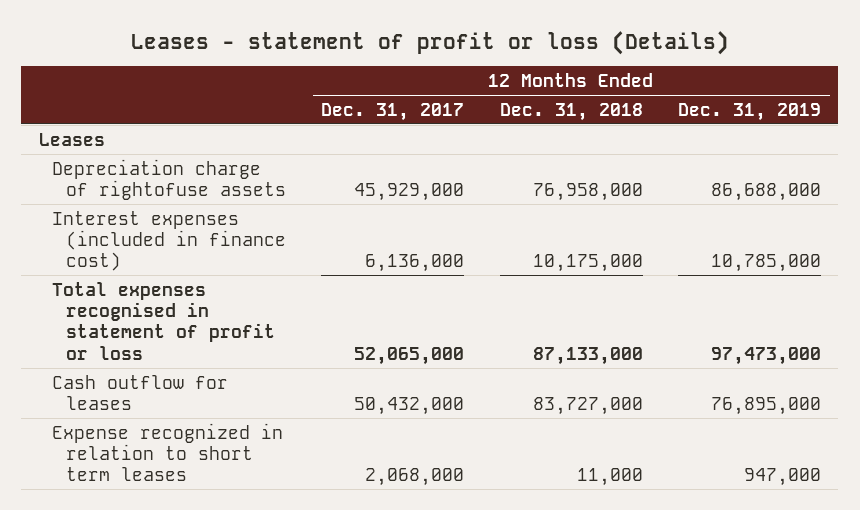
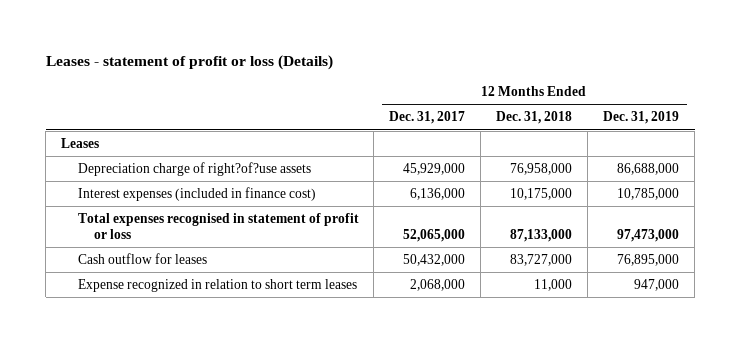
- Depreciation charge of rightofuse assets | 45,929,000 | 76,958,000 | 86,688,000
+ Depreciation charge of right?of?use assets | 45,929,000 | 76,958,000 | 86,688,000

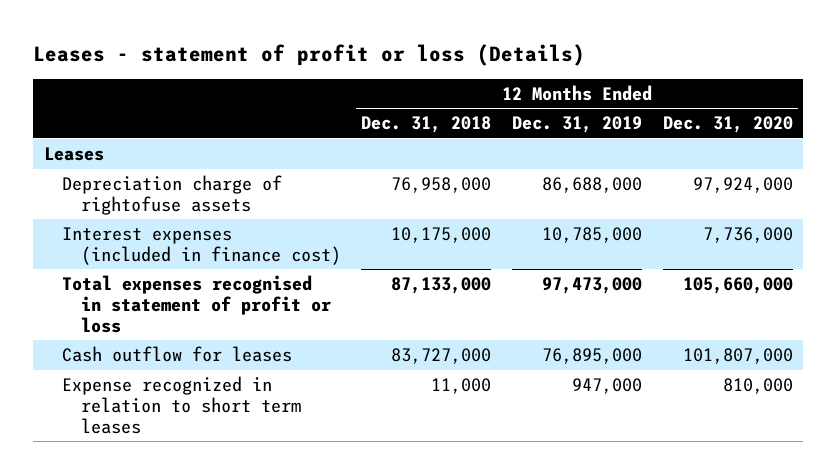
- | 12 Months Ended Dec. 31, 2017 | 12 Months Ended Dec. 31, 2018 | 12 Months Ended Dec. 31, 2019
+ | 12 Months Ended Dec. 31, 2018 | 12 Months Ended Dec. 31, 2019 | 12 Months Ended Dec. 31, 2020
- Depreciation charge of right?of?use assets | 45,929,000 | 76,958,000 | 86,688,000
+ Depreciation charge of rightofuse assets | 76,958,000 | 86,688,000 | 97,924,000

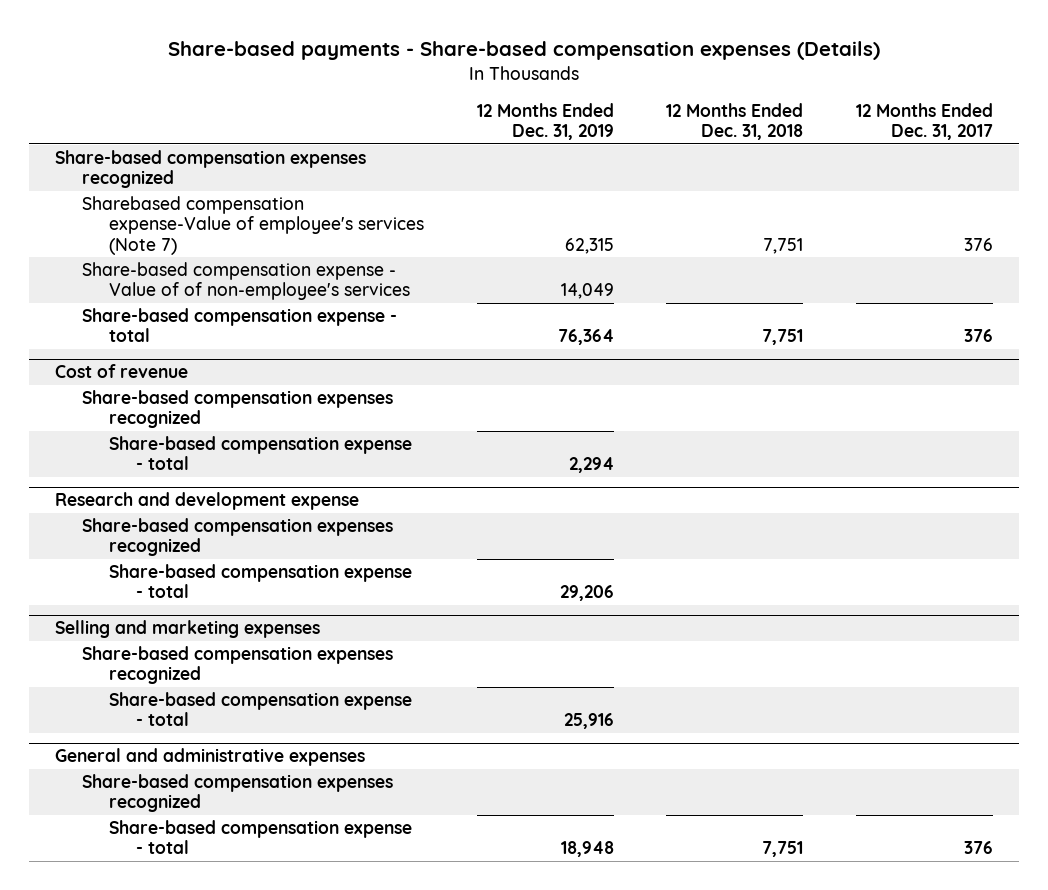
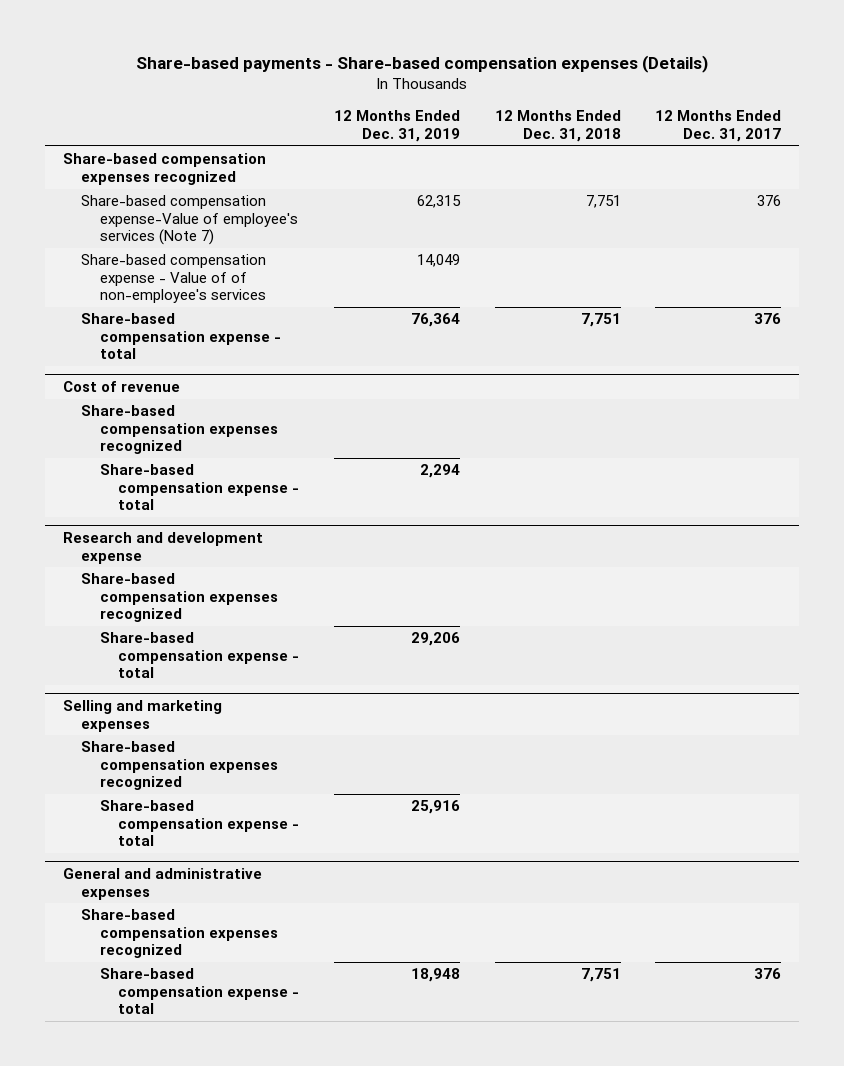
- Sharebased compensation expense-Value of employee's services (Note 7) | 62,315 | 7,751 | 376
+ Share-based compensation expense-Value of employee's services (Note 7) | 62,315 | 7,751 | 376

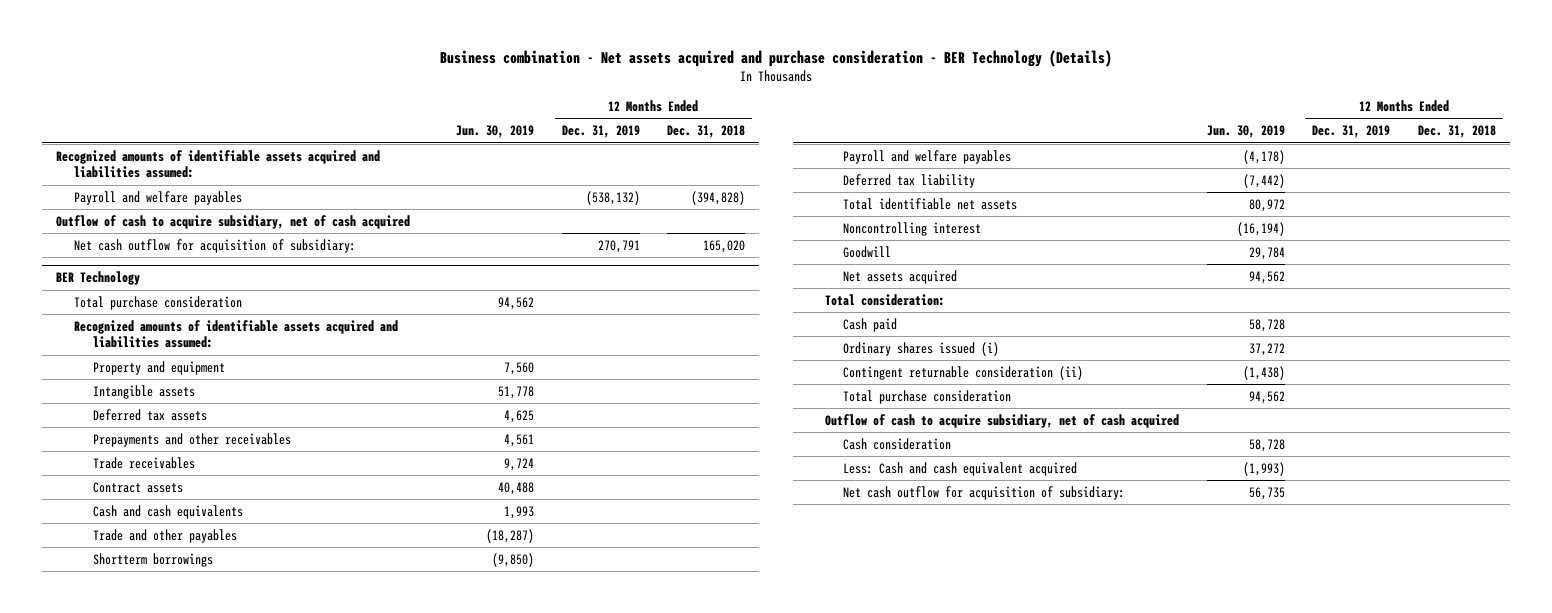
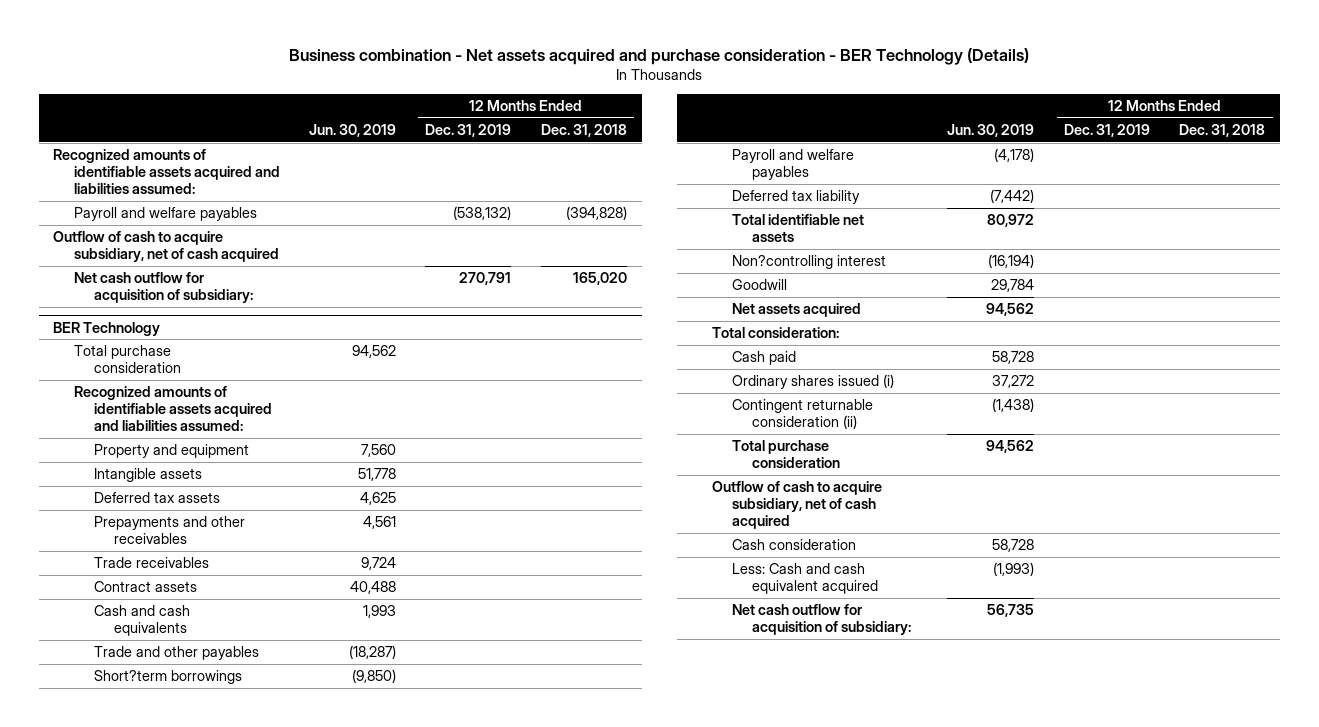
@ BER Technology
- Shortterm borrowings | (9,850) | |
+ Short?term borrowings | (9,850) | |
- Noncontrolling interest | (16,194) | |
+ Non?controlling interest | (16,194) | |

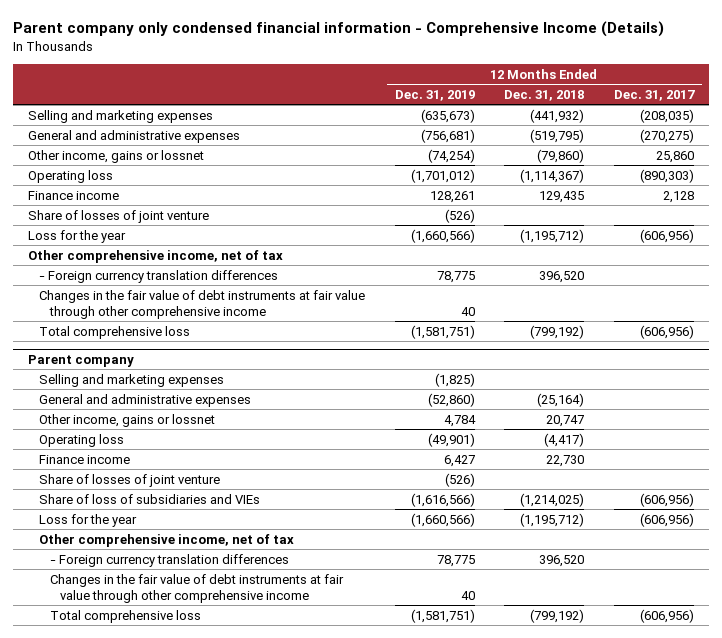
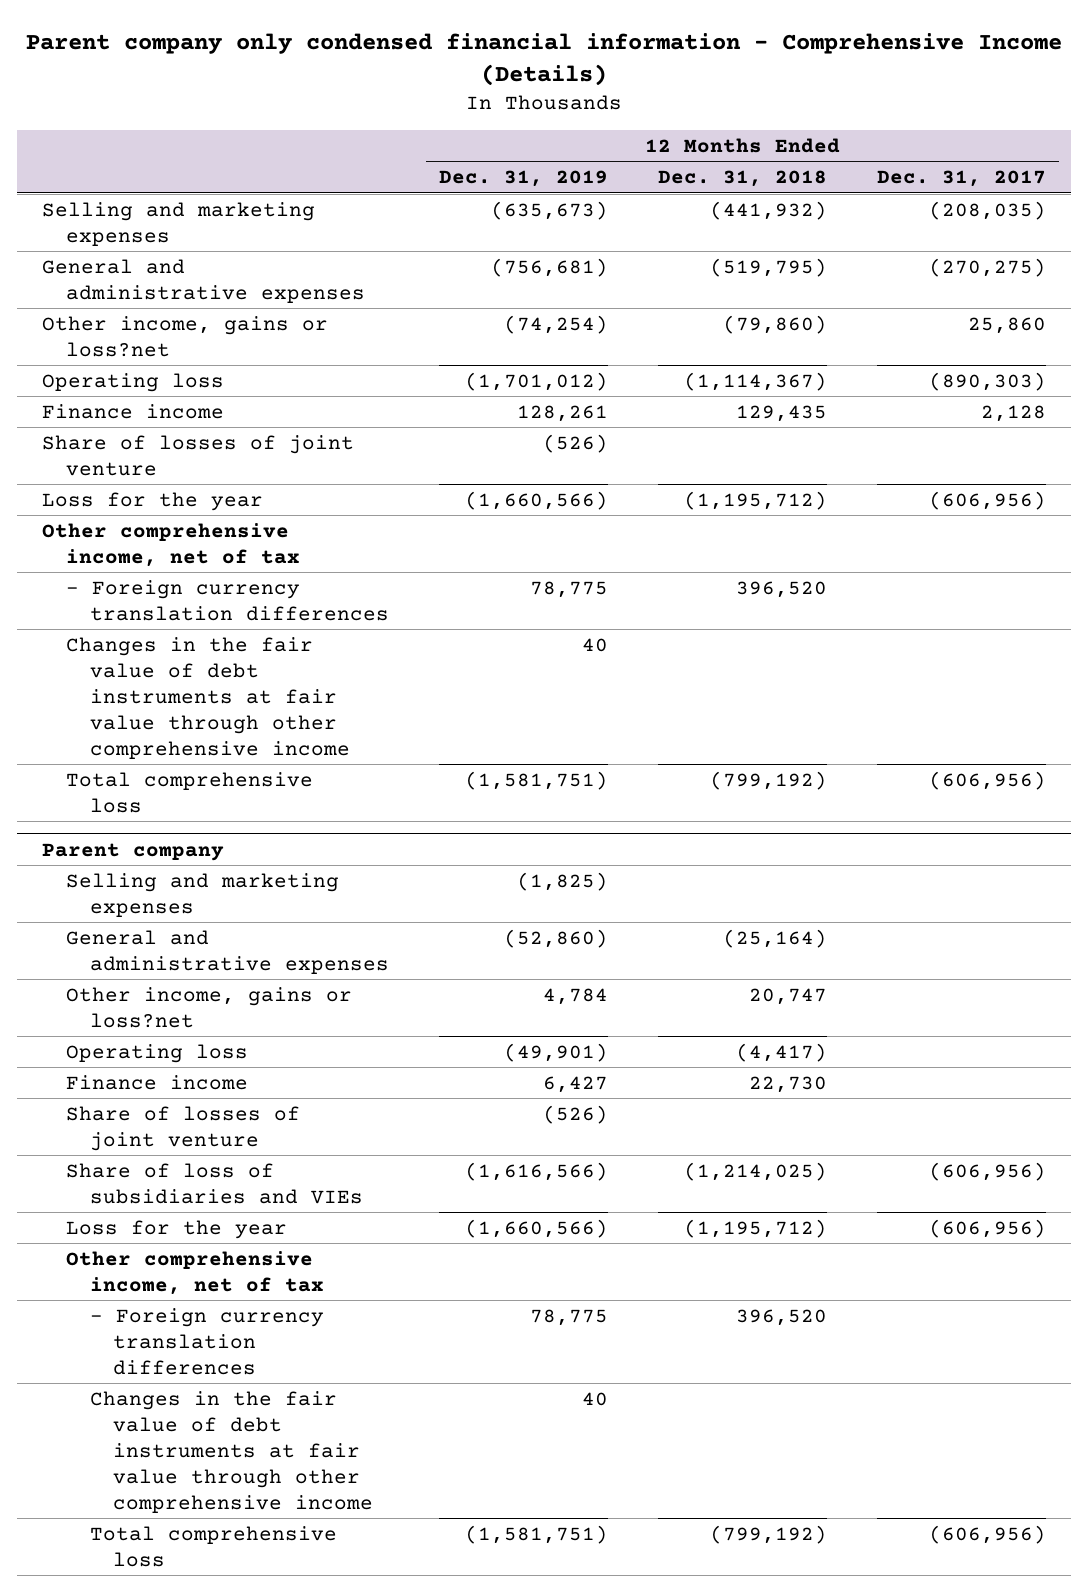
- Other income, gains or lossnet | (74,254) | (79,860) | 25,860
+ Other income, gains or loss?net | (74,254) | (79,860) | 25,860
@ Parent company
- Other income, gains or lossnet | 4,784 | 20,747 |
+ Other income, gains or loss?net | 4,784 | 20,747 |

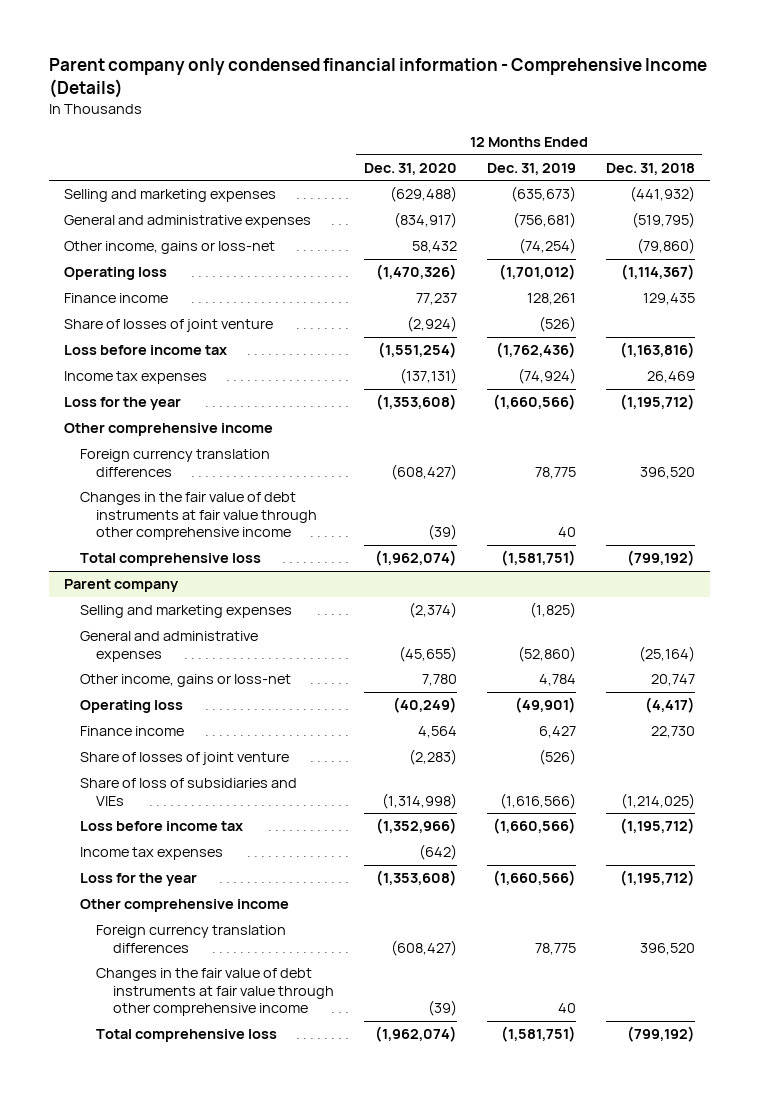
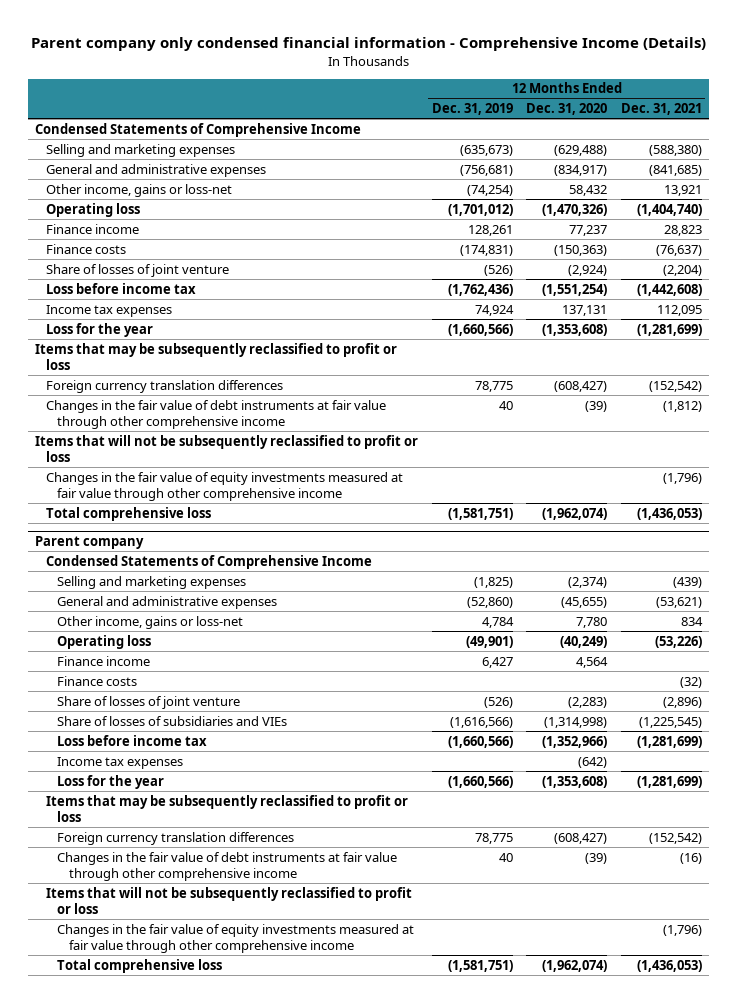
- | 12 Months Ended Dec. 31, 2020 | 12 Months Ended Dec. 31, 2019 | 12 Months Ended Dec. 31, 2018
+ | 12 Months Ended Dec. 31, 2019 | 12 Months Ended Dec. 31, 2020 | 12 Months Ended Dec. 31, 2021
+ Condensed Statements of Comprehensive Income
+ Finance costs | (174,831) | (150,363) | (76,637)
- Income tax expenses | (137,131) | (74,924) | 26,469
+ Income tax expenses | 74,924 | 137,131 | 112,095
- Other comprehensive income
+ Items that may be subsequently reclassified to profit or loss
+ Items that will not be subsequently reclassified to profit or loss
+ Changes in the fair value of equity investments measured at fair value through other comprehensive income | | | (1,796)
@ Parent company
+ Condensed Statements of Comprehensive Income
+ Finance costs | | | (32)
- Share of loss of subsidiaries and VIEs | (1,314,998) | (1,616,566) | (1,214,025)
+ Share of losses of subsidiaries and VIEs | (1,616,566) | (1,314,998) | (1,225,545)
- Other comprehensive income
+ Items that may be subsequently reclassified to profit or loss
+ Items that will not be subsequently reclassified to profit or loss
+ Changes in the fair value of equity investments measured at fair value through other comprehensive income | | | (1,796)

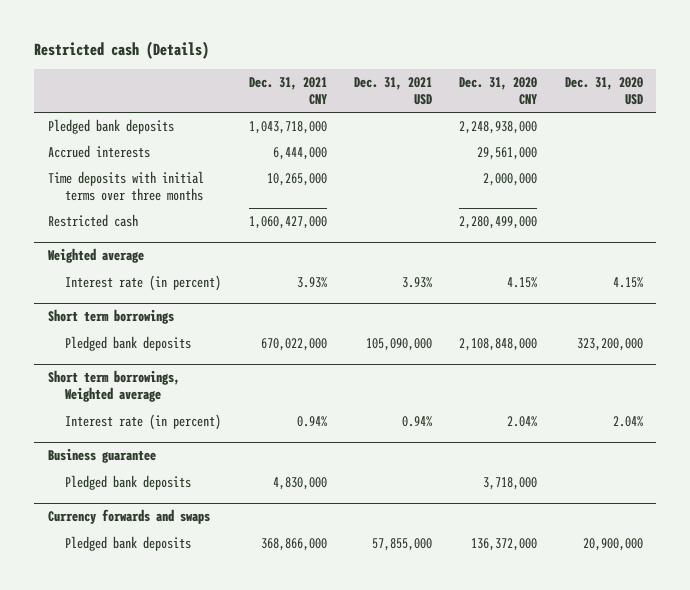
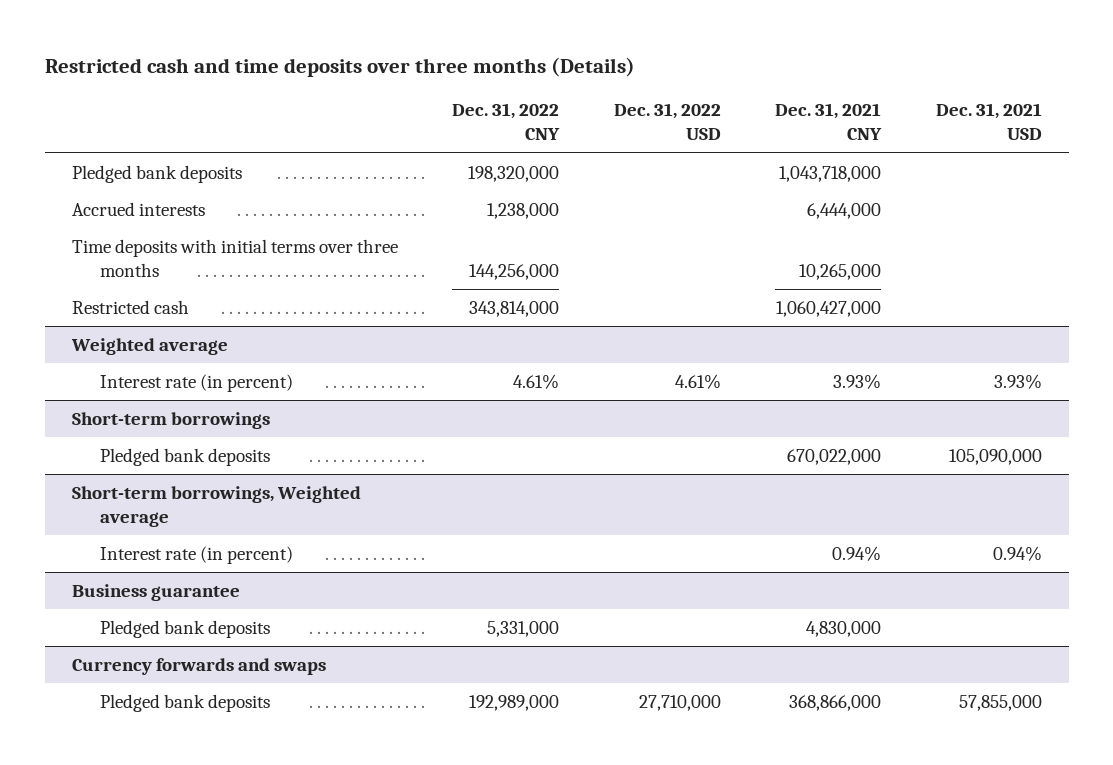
- Restricted cash (Details)
+ Restricted cash and time deposits over three months (Details)
- | Dec. 31, 2021 CNY | Dec. 31, 2021 USD | Dec. 31, 2020 CNY | Dec. 31, 2020 USD
+ | Dec. 31, 2022 CNY | Dec. 31, 2022 USD | Dec. 31, 2021 CNY | Dec. 31, 2021 USD
- Short term borrowings
+ Short-term borrowings
- Short term borrowings, Weighted average
+ Short-term borrowings, Weighted average

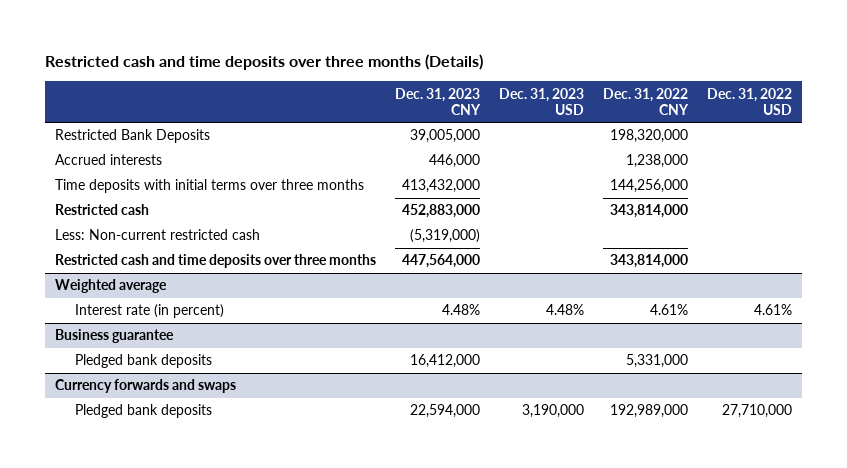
- | Dec. 31, 2022 CNY | Dec. 31, 2022 USD | Dec. 31, 2021 CNY | Dec. 31, 2021 USD
+ | Dec. 31, 2023 CNY | Dec. 31, 2023 USD | Dec. 31, 2022 CNY | Dec. 31, 2022 USD
- Pledged bank deposits | 198,320,000 | | 1,043,718,000 |
+ Restricted Bank Deposits | 39,005,000 | | 198,320,000 |
+ Less: Non-current restricted cash | (5,319,000) | | |
+ Restricted cash and time deposits over three months | 447,564,000 | | 343,814,000 |
- Short-term borrowings
- Pledged bank deposits | | | 670,022,000 | 105,090,000
- Short-term borrowings, Weighted average
- Interest rate (in percent) | | | 0.94% | 0.94%

